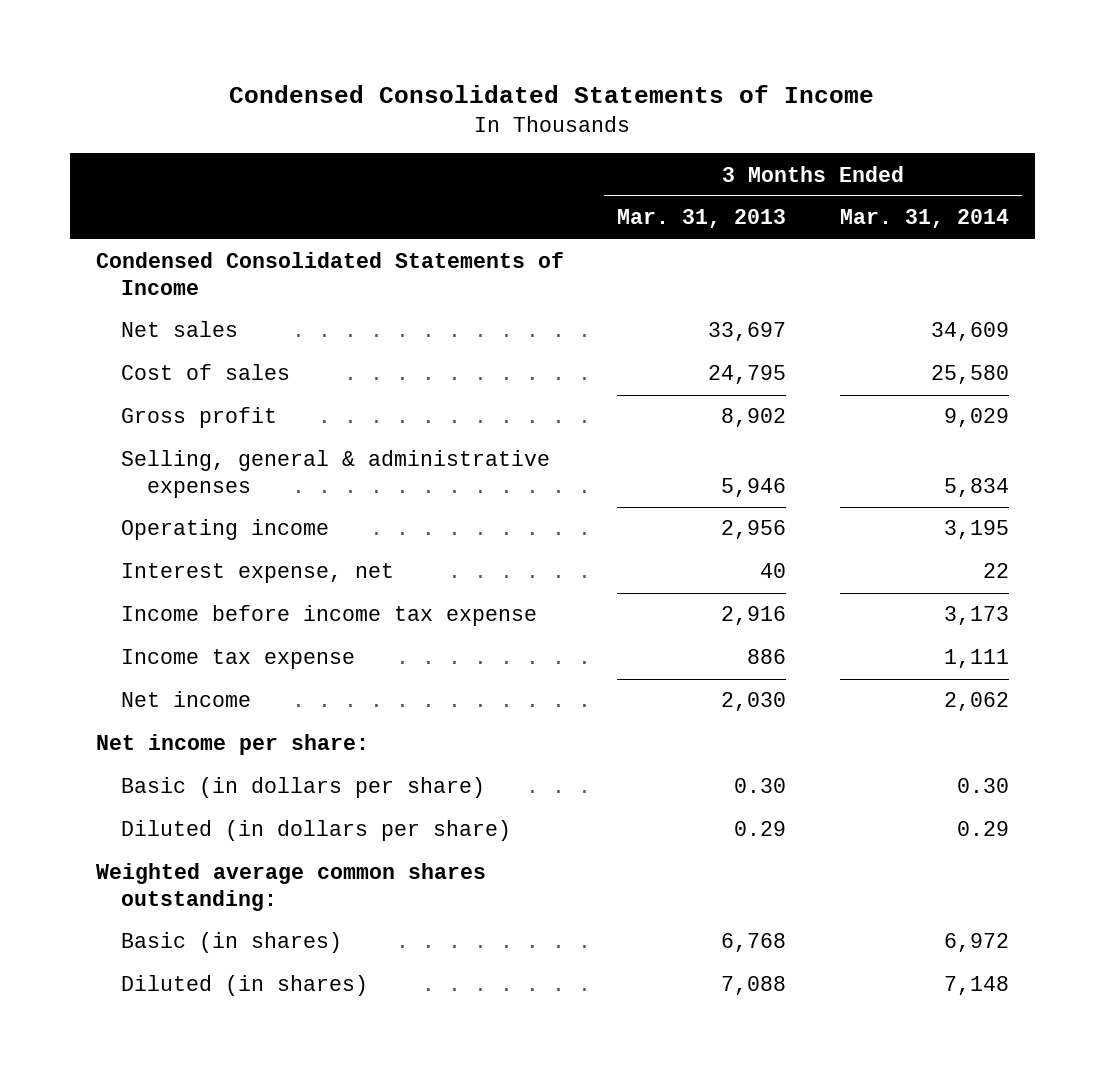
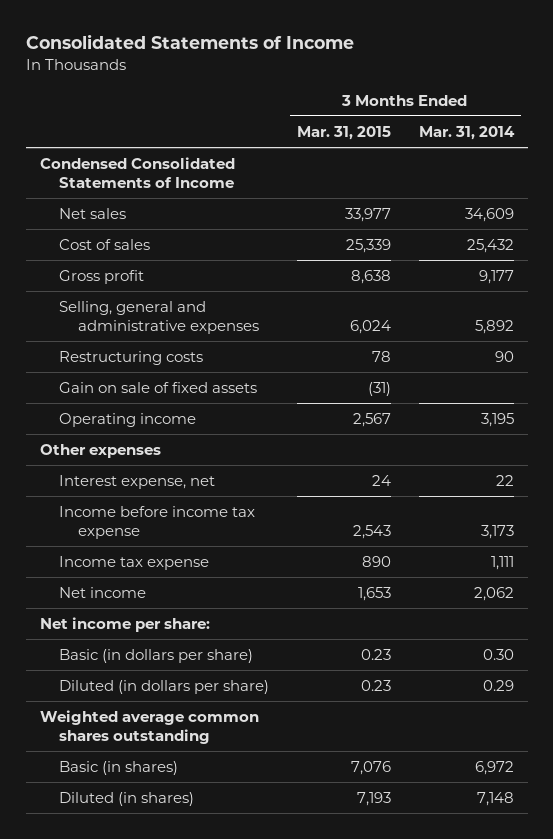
- Condensed Consolidated Statements of Income
+ Consolidated Statements of Income
- | 3 Months Ended Mar. 31, 2013 | 3 Months Ended Mar. 31, 2014
+ | 3 Months Ended Mar. 31, 2015 | 3 Months Ended Mar. 31, 2014
- Cost of sales | 24,795 | 25,580
- Gross profit | 8,902 | 9,029
- Selling, general & administrative expenses | 5,946 | 5,834
+ Cost of sales | 25,339 | 25,432
+ Gross profit | 8,638 | 9,177
+ Selling, general and administrative expenses | 6,024 | 5,892
+ Restructuring costs | 78 | 90
+ Gain on sale of fixed assets | (31) |
+ Other expenses
- Weighted average common shares outstanding:
+ Weighted average common shares outstanding

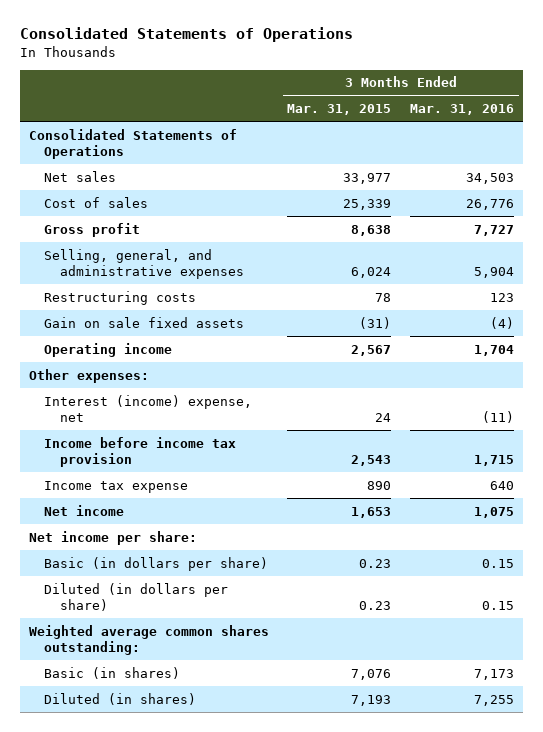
- Consolidated Statements of Income
+ Consolidated Statements of Operations
- | 3 Months Ended Mar. 31, 2015 | 3 Months Ended Mar. 31, 2014
+ | 3 Months Ended Mar. 31, 2015 | 3 Months Ended Mar. 31, 2016
- Condensed Consolidated Statements of Income
+ Consolidated Statements of Operations
- Selling, general and administrative expenses | 6,024 | 5,892
+ Selling, general, and administrative expenses | 6,024 | 5,904
- Gain on sale of fixed assets | (31) |
+ Gain on sale fixed assets | (31) | (4)
- Other expenses
- Interest expense, net | 24 | 22
- Income before income tax expense | 2,543 | 3,173
+ Other expenses:
+ Interest (income) expense, net | 24 | (11)
+ Income before income tax provision | 2,543 | 1,715
- Weighted average common shares outstanding
+ Weighted average common shares outstanding:

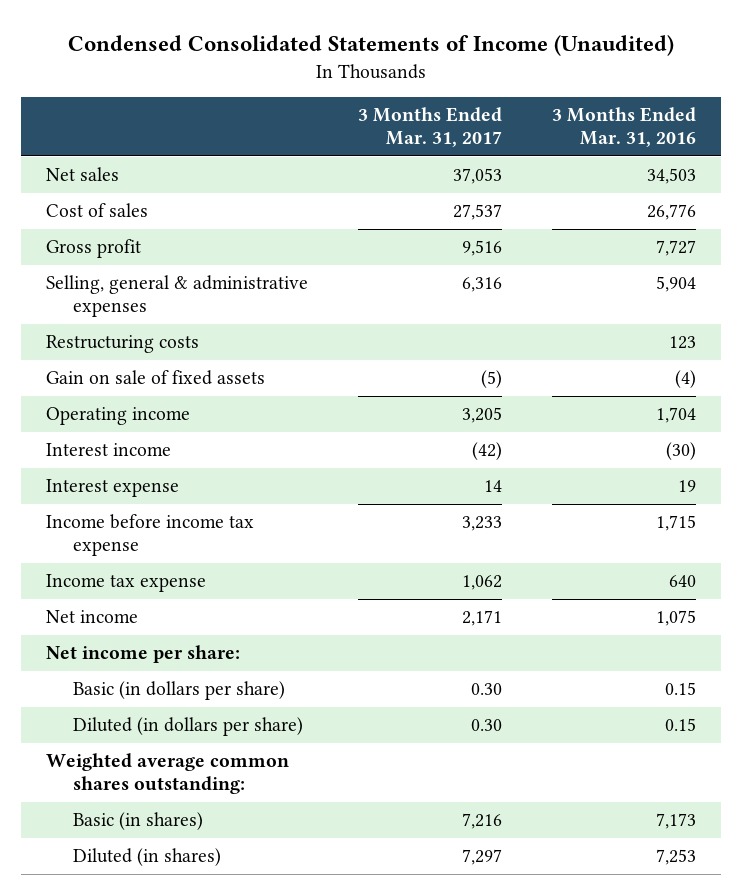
- Consolidated Statements of Operations
+ Condensed Consolidated Statements of Income (Unaudited)
- | 3 Months Ended Mar. 31, 2015 | 3 Months Ended Mar. 31, 2016
+ | 3 Months Ended Mar. 31, 2017 | 3 Months Ended Mar. 31, 2016
- Consolidated Statements of Operations
- Selling, general, and administrative expenses | 6,024 | 5,904
+ Selling, general & administrative expenses | 6,316 | 5,904
- Gain on sale fixed assets | (31) | (4)
+ Gain on sale of fixed assets | (5) | (4)
- Other expenses:
- Interest (income) expense, net | 24 | (11)
- Income before income tax provision | 2,543 | 1,715
+ Interest income | (42) | (30)
+ Interest expense | 14 | 19
+ Income before income tax expense | 3,233 | 1,715
- Diluted (in shares) | 7,193 | 7,255
+ Diluted (in shares) | 7,297 | 7,253

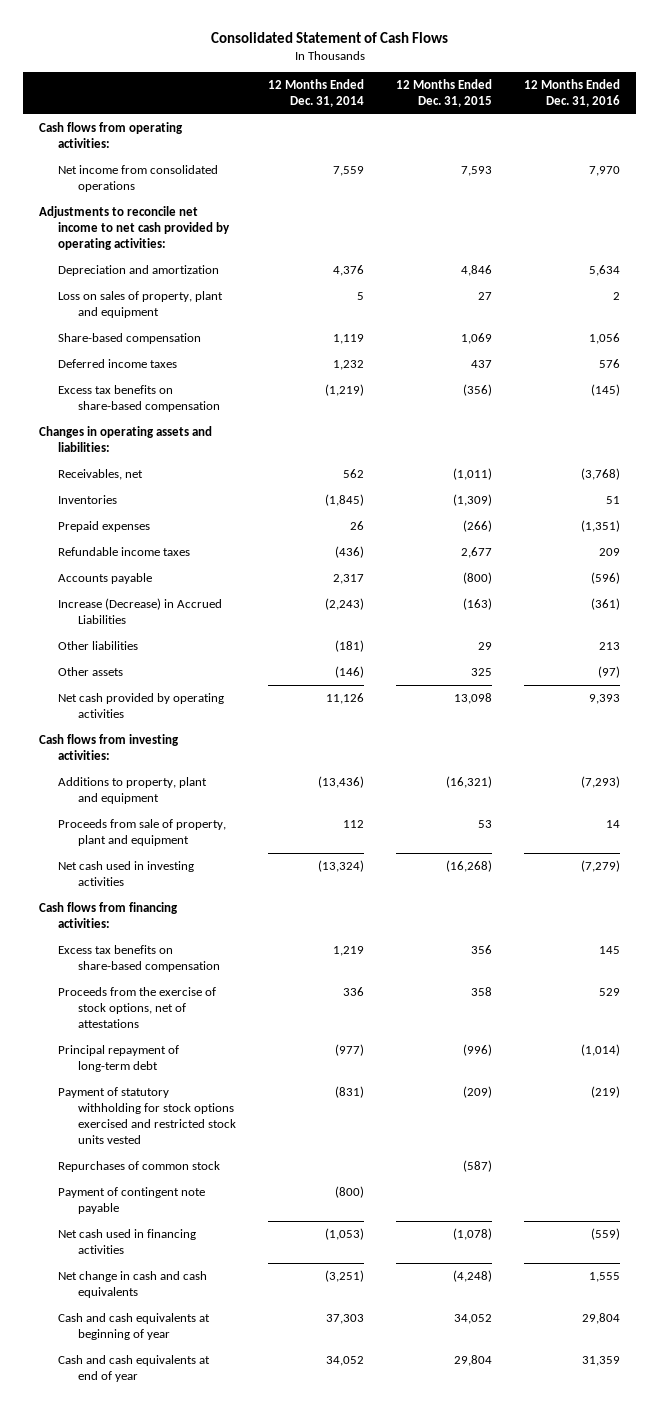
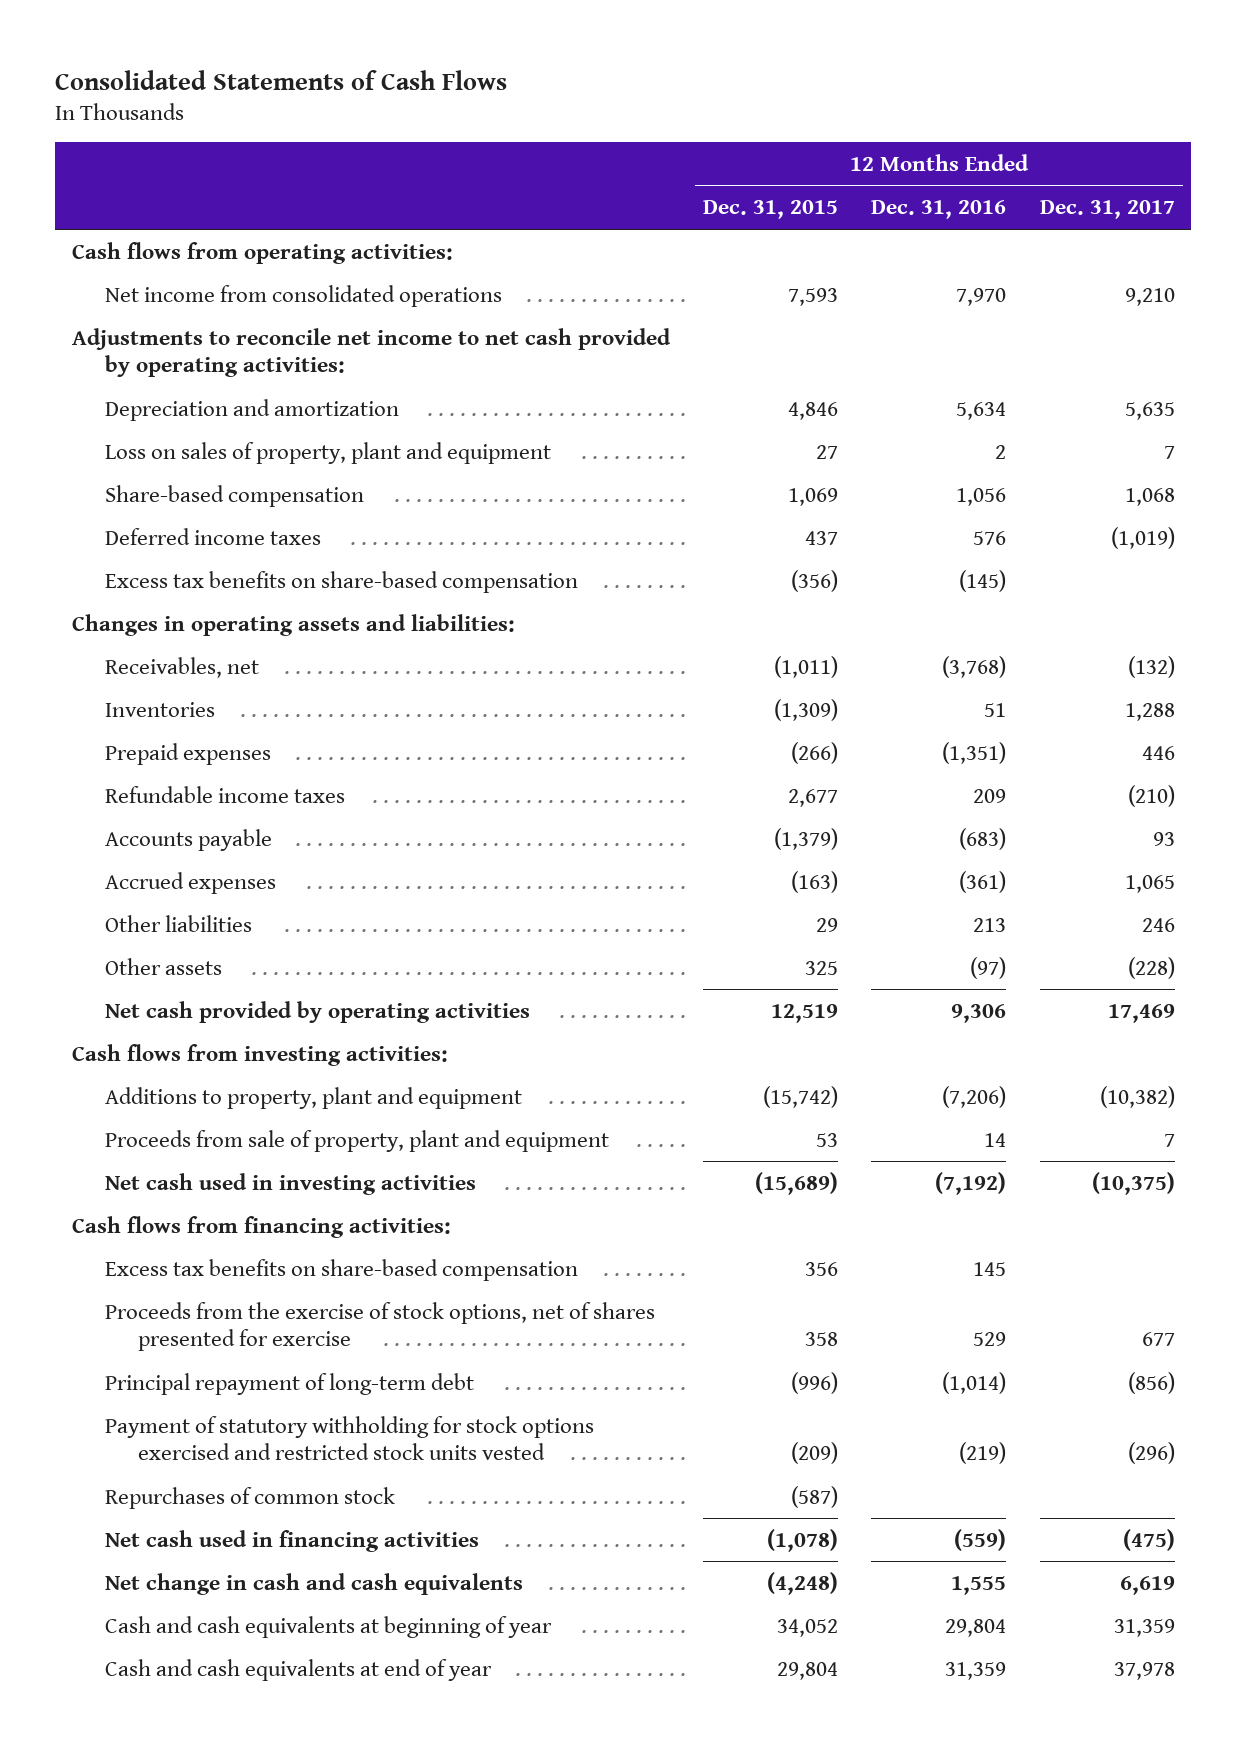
- Consolidated Statement of Cash Flows
+ Consolidated Statements of Cash Flows
- | 12 Months Ended Dec. 31, 2014 | 12 Months Ended Dec. 31, 2015 | 12 Months Ended Dec. 31, 2016
+ | 12 Months Ended Dec. 31, 2015 | 12 Months Ended Dec. 31, 2016 | 12 Months Ended Dec. 31, 2017
- Accounts payable | 2,317 | (800) | (596)
- Increase (Decrease) in Accrued Liabilities | (2,243) | (163) | (361)
+ Accounts payable | (1,379) | (683) | 93
+ Accrued expenses | (163) | (361) | 1,065
- Net cash provided by operating activities | 11,126 | 13,098 | 9,393
+ Net cash provided by operating activities | 12,519 | 9,306 | 17,469
- Additions to property, plant and equipment | (13,436) | (16,321) | (7,293)
+ Additions to property, plant and equipment | (15,742) | (7,206) | (10,382)
- Net cash used in investing activities | (13,324) | (16,268) | (7,279)
+ Net cash used in investing activities | (15,689) | (7,192) | (10,375)
- Proceeds from the exercise of stock options, net of attestations | 336 | 358 | 529
+ Proceeds from the exercise of stock options, net of shares presented for exercise | 358 | 529 | 677
- Payment of contingent note payable | (800) | |

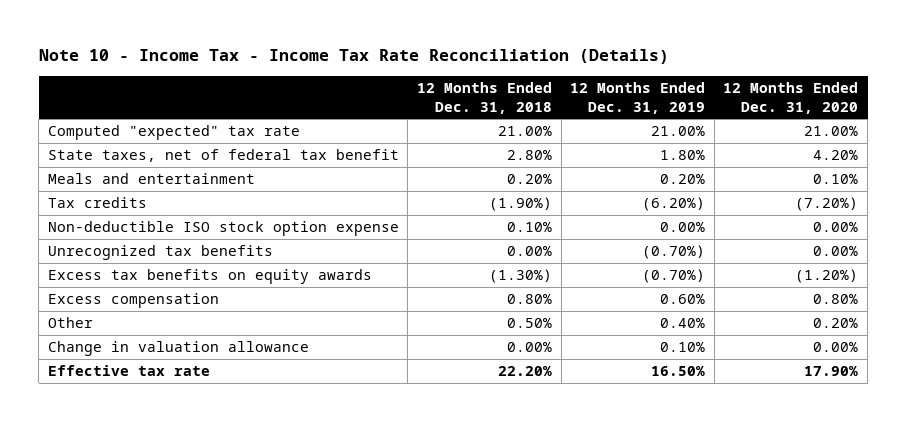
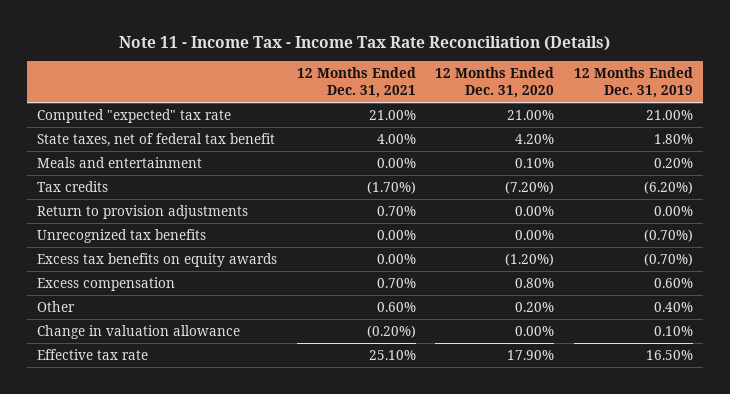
- Note 10 - Income Tax - Income Tax Rate Reconciliation (Details)
+ Note 11 - Income Tax - Income Tax Rate Reconciliation (Details)
- | 12 Months Ended Dec. 31, 2018 | 12 Months Ended Dec. 31, 2019 | 12 Months Ended Dec. 31, 2020
+ | 12 Months Ended Dec. 31, 2021 | 12 Months Ended Dec. 31, 2020 | 12 Months Ended Dec. 31, 2019
- Non-deductible ISO stock option expense | 0.10% | 0.00% | 0.00%
+ Return to provision adjustments | 0.70% | 0.00% | 0.00%

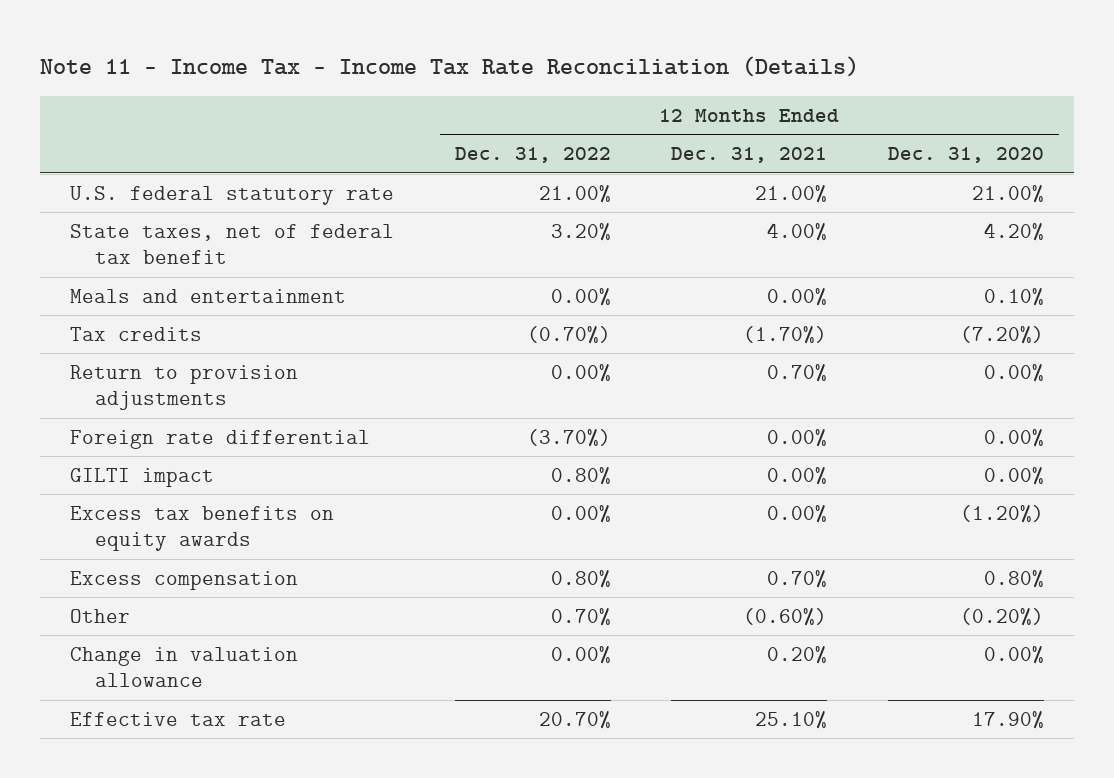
- | 12 Months Ended Dec. 31, 2021 | 12 Months Ended Dec. 31, 2020 | 12 Months Ended Dec. 31, 2019
+ | 12 Months Ended Dec. 31, 2022 | 12 Months Ended Dec. 31, 2021 | 12 Months Ended Dec. 31, 2020
- Computed "expected" tax rate | 21.00% | 21.00% | 21.00%
+ U.S. federal statutory rate | 21.00% | 21.00% | 21.00%
- Unrecognized tax benefits | 0.00% | 0.00% | (0.70%)
+ Foreign rate differential | (3.70%) | 0.00% | 0.00%
+ GILTI impact | 0.80% | 0.00% | 0.00%
- Other | 0.60% | 0.20% | 0.40%
- Change in valuation allowance | (0.20%) | 0.00% | 0.10%
+ Other | 0.70% | (0.60%) | (0.20%)
+ Change in valuation allowance | 0.00% | 0.20% | 0.00%

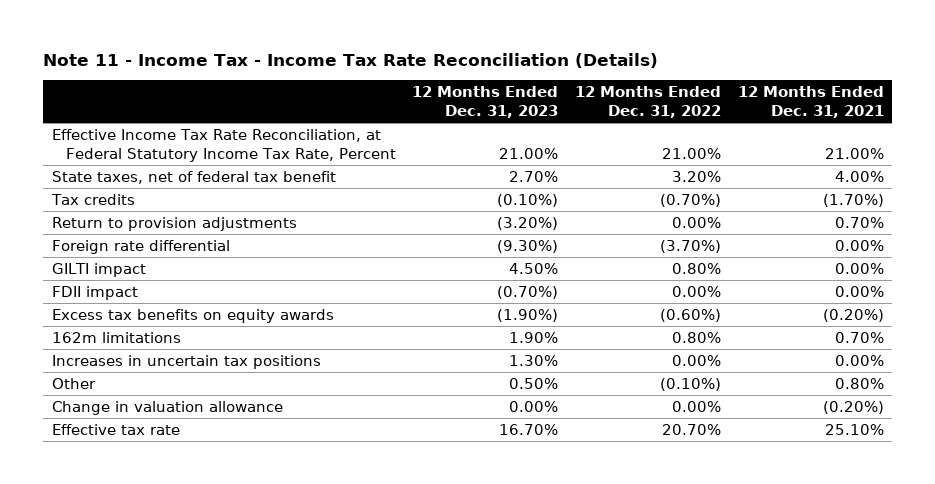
- | 12 Months Ended Dec. 31, 2022 | 12 Months Ended Dec. 31, 2021 | 12 Months Ended Dec. 31, 2020
+ | 12 Months Ended Dec. 31, 2023 | 12 Months Ended Dec. 31, 2022 | 12 Months Ended Dec. 31, 2021
- U.S. federal statutory rate | 21.00% | 21.00% | 21.00%
+ Effective Income Tax Rate Reconciliation, at Federal Statutory Income Tax Rate, Percent | 21.00% | 21.00% | 21.00%
- Meals and entertainment | 0.00% | 0.00% | 0.10%
- Excess tax benefits on equity awards | 0.00% | 0.00% | (1.20%)
- Excess compensation | 0.80% | 0.70% | 0.80%
- Other | 0.70% | (0.60%) | (0.20%)
- Change in valuation allowance | 0.00% | 0.20% | 0.00%
+ FDII impact | (0.70%) | 0.00% | 0.00%
+ Excess tax benefits on equity awards | (1.90%) | (0.60%) | (0.20%)
+ 162m limitations | 1.90% | 0.80% | 0.70%
+ Increases in uncertain tax positions | 1.30% | 0.00% | 0.00%
+ Other | 0.50% | (0.10%) | 0.80%
+ Change in valuation allowance | 0.00% | 0.00% | (0.20%)

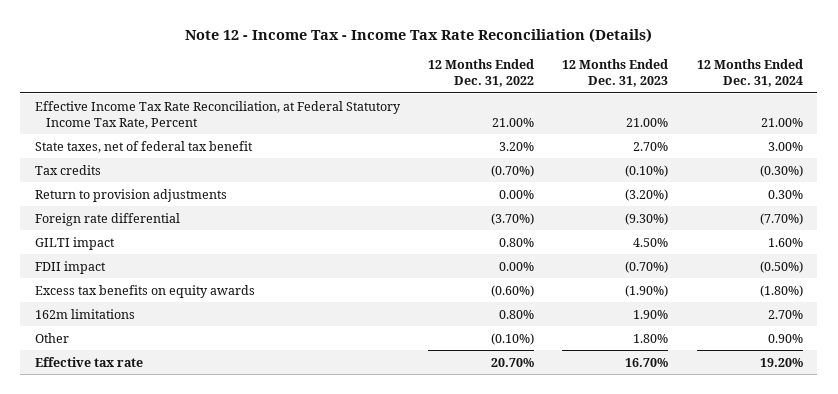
- Note 11 - Income Tax - Income Tax Rate Reconciliation (Details)
+ Note 12 - Income Tax - Income Tax Rate Reconciliation (Details)
- | 12 Months Ended Dec. 31, 2023 | 12 Months Ended Dec. 31, 2022 | 12 Months Ended Dec. 31, 2021
+ | 12 Months Ended Dec. 31, 2022 | 12 Months Ended Dec. 31, 2023 | 12 Months Ended Dec. 31, 2024
- Increases in uncertain tax positions | 1.30% | 0.00% | 0.00%
- Other | 0.50% | (0.10%) | 0.80%
- Change in valuation allowance | 0.00% | 0.00% | (0.20%)
+ Other | (0.10%) | 1.80% | 0.90%

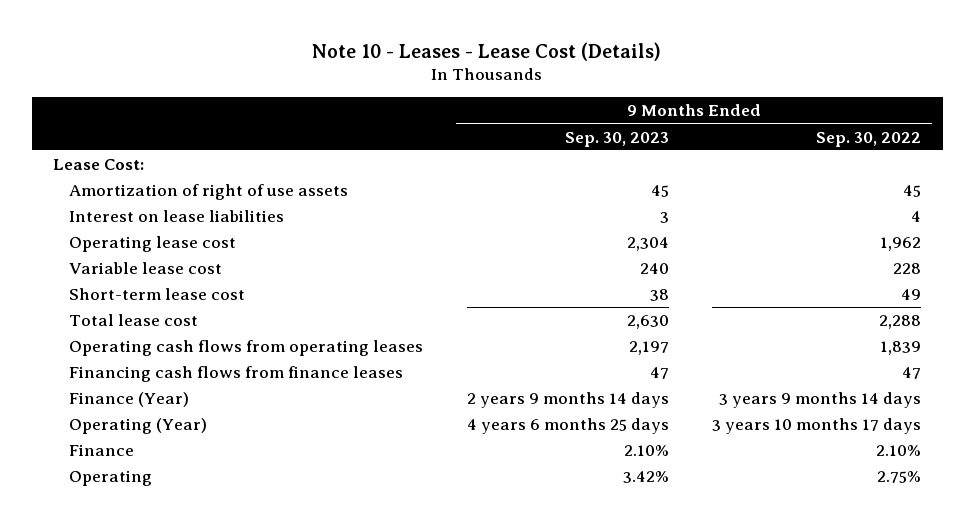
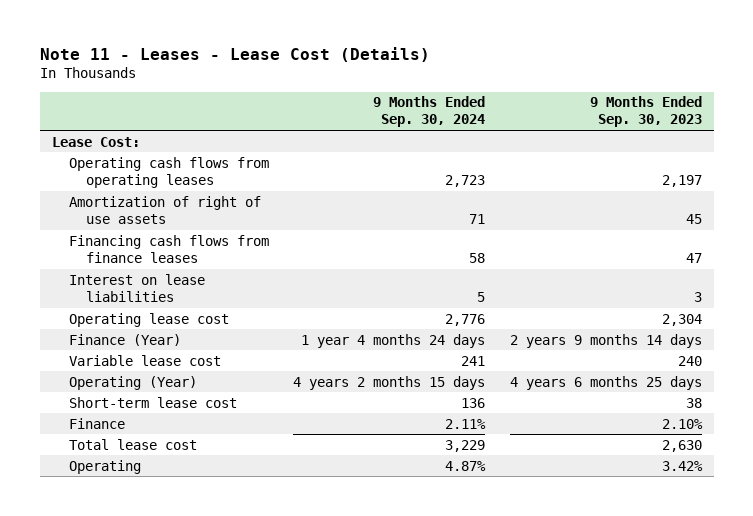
- Note 10 - Leases - Lease Cost (Details)
+ Note 11 - Leases - Lease Cost (Details)
- | 9 Months Ended Sep. 30, 2023 | 9 Months Ended Sep. 30, 2022
+ | 9 Months Ended Sep. 30, 2024 | 9 Months Ended Sep. 30, 2023
moved up: Operating cash flows from operating leases | 2,723 | 2,197
moved up: Financing cash flows from finance leases | 58 | 47
moved down: Variable lease cost | 241 | 240
moved down: Short-term lease cost | 136 | 38
moved down: Total lease cost | 3,229 | 2,630

